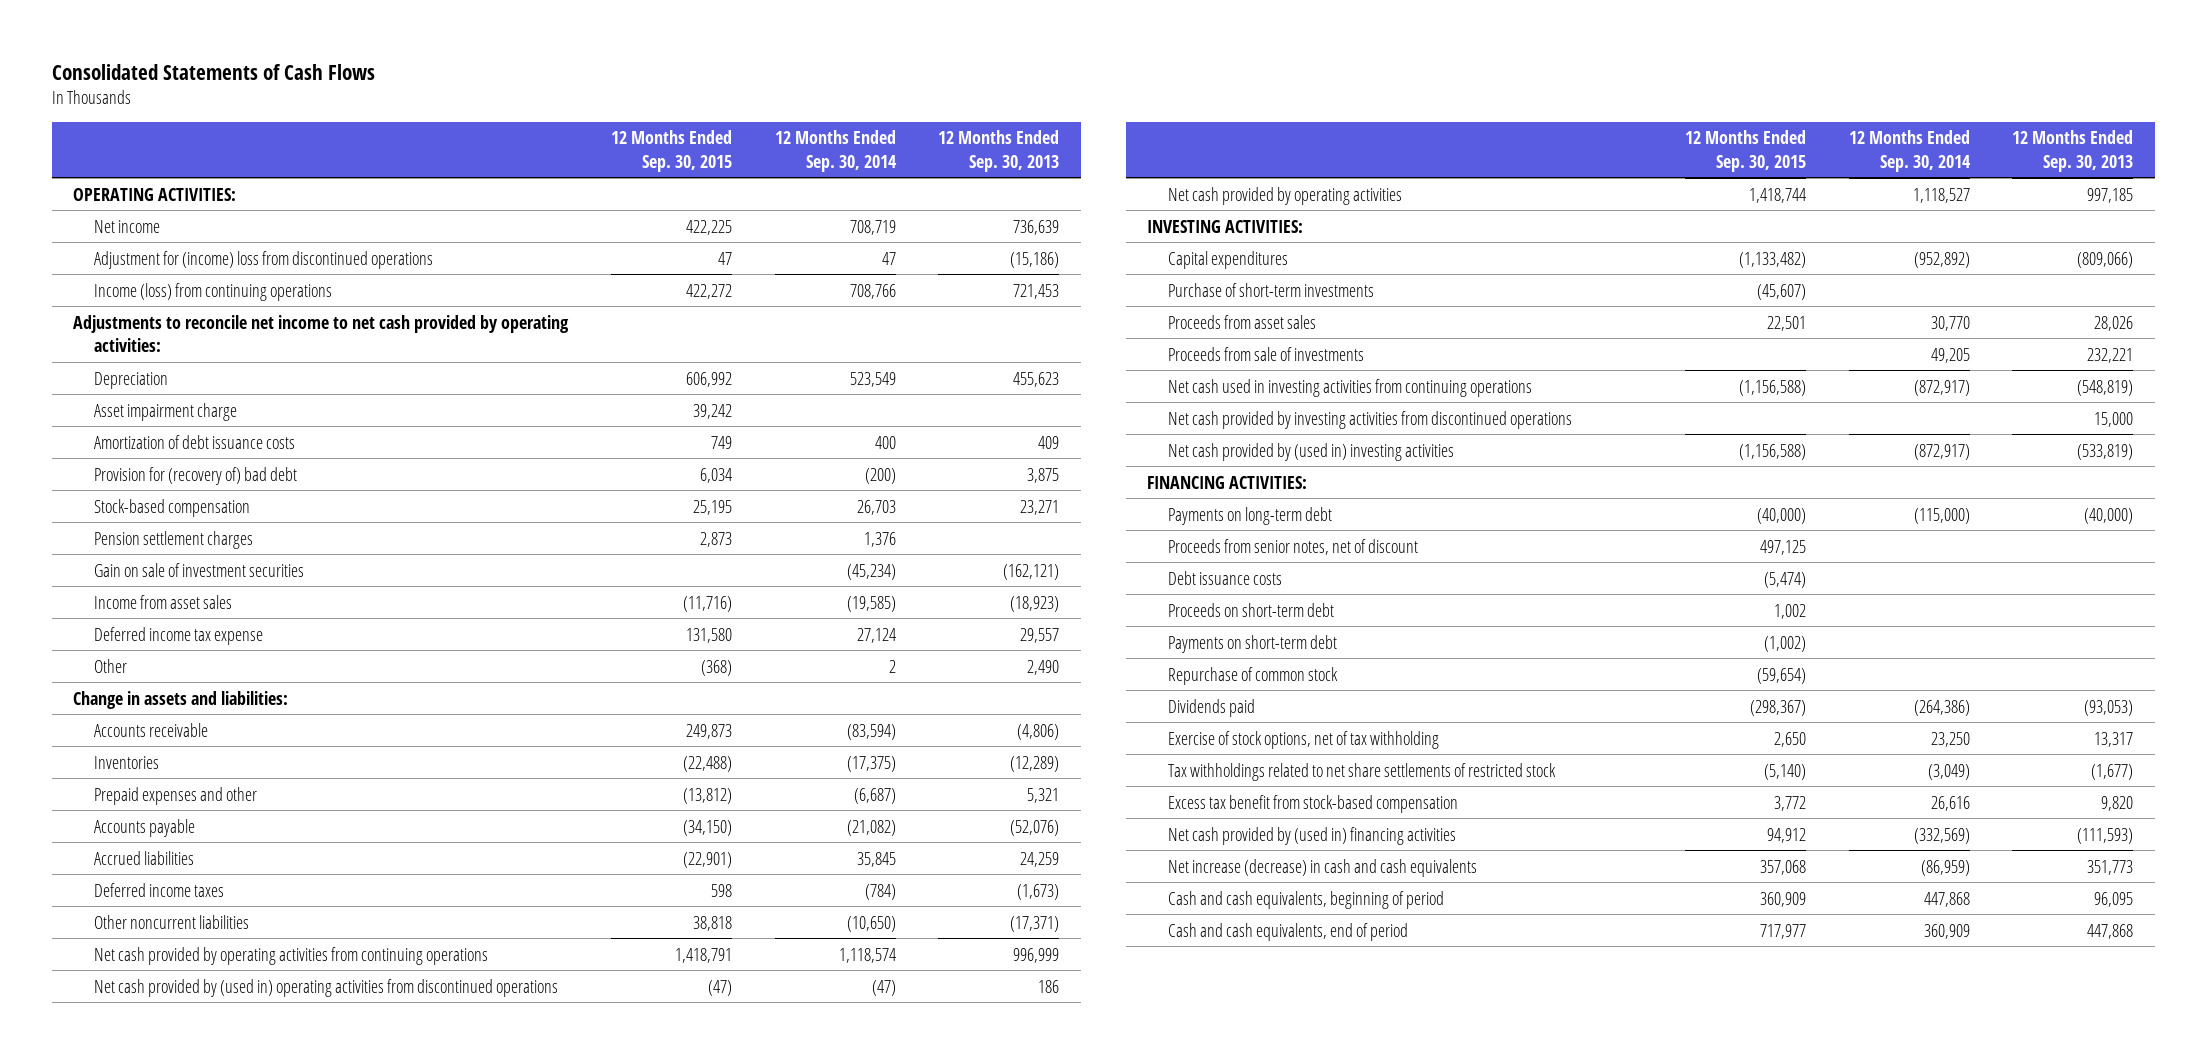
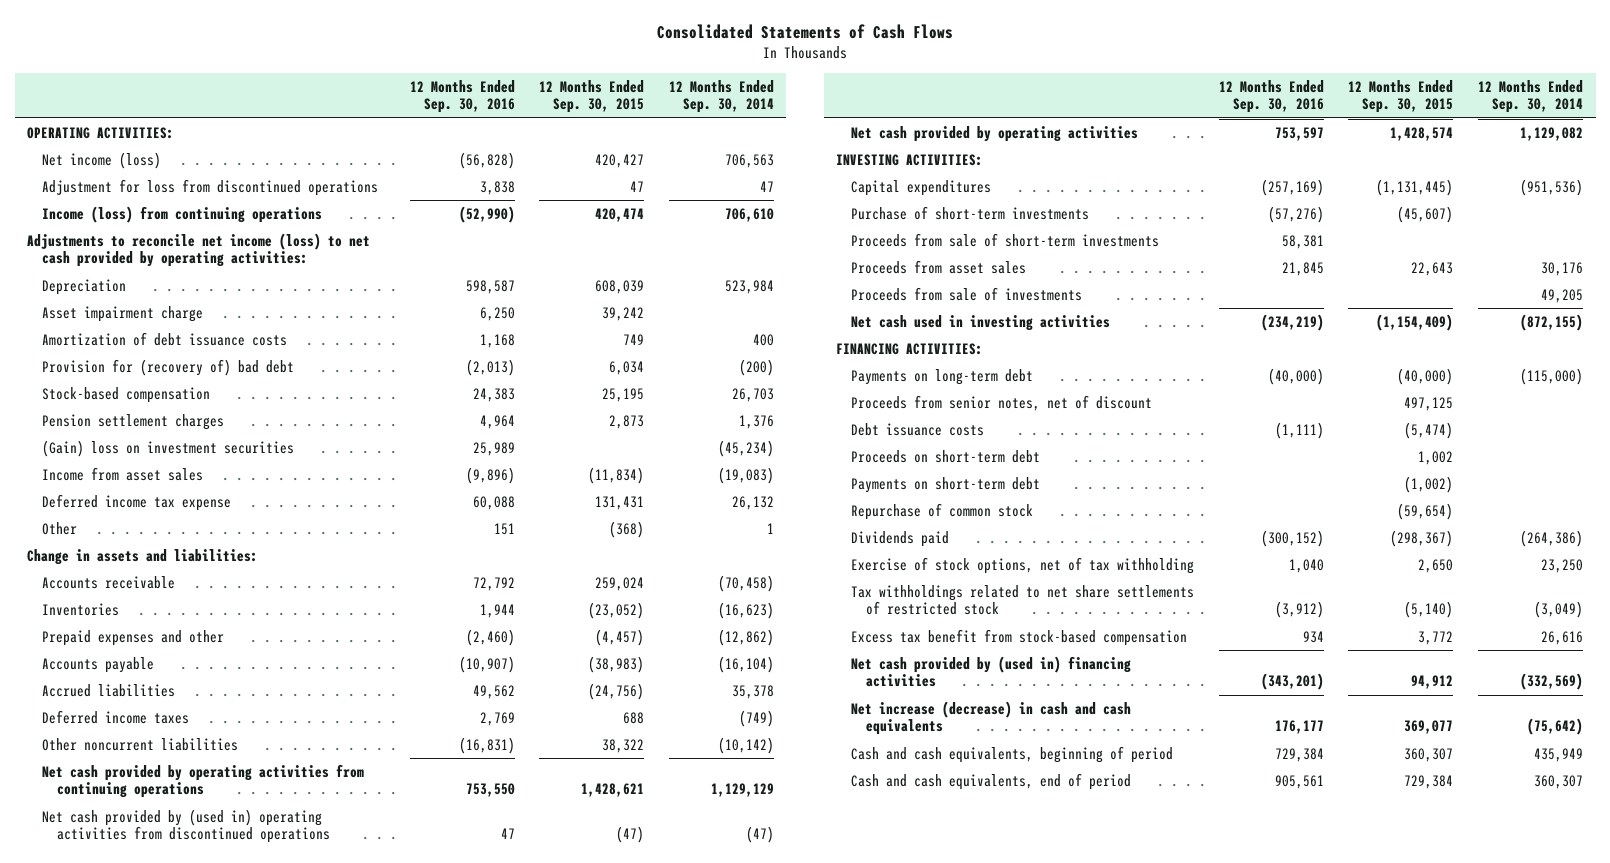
- | 12 Months Ended Sep. 30, 2015 | 12 Months Ended Sep. 30, 2014 | 12 Months Ended Sep. 30, 2013
+ | 12 Months Ended Sep. 30, 2016 | 12 Months Ended Sep. 30, 2015 | 12 Months Ended Sep. 30, 2014
- Net income | 422,225 | 708,719 | 736,639
- Adjustment for (income) loss from discontinued operations | 47 | 47 | (15,186)
- Income (loss) from continuing operations | 422,272 | 708,766 | 721,453
- Adjustments to reconcile net income to net cash provided by operating activities:
- Depreciation | 606,992 | 523,549 | 455,623
+ Net income (loss) | (56,828) | 420,427 | 706,563
+ Adjustment for loss from discontinued operations | 3,838 | 47 | 47
+ Income (loss) from continuing operations | (52,990) | 420,474 | 706,610
+ Adjustments to reconcile net income (loss) to net cash provided by operating activities:
+ Depreciation | 598,587 | 608,039 | 523,984
- Gain on sale of investment securities | | (45,234) | (162,121)
- Income from asset sales | (11,716) | (19,585) | (18,923)
- Deferred income tax expense | 131,580 | 27,124 | 29,557
- Other | (368) | 2 | 2,490
+ (Gain) loss on investment securities | 25,989 | | (45,234)
+ Income from asset sales | (9,896) | (11,834) | (19,083)
+ Deferred income tax expense | 60,088 | 131,431 | 26,132
+ Other | 151 | (368) | 1
- Accounts receivable | 249,873 | (83,594) | (4,806)
- Inventories | (22,488) | (17,375) | (12,289)
- Prepaid expenses and other | (13,812) | (6,687) | 5,321
- Accounts payable | (34,150) | (21,082) | (52,076)
- Accrued liabilities | (22,901) | 35,845 | 24,259
- Deferred income taxes | 598 | (784) | (1,673)
- Other noncurrent liabilities | 38,818 | (10,650) | (17,371)
- Net cash provided by operating activities from continuing operations | 1,418,791 | 1,118,574 | 996,999
+ Accounts receivable | 72,792 | 259,024 | (70,458)
+ Inventories | 1,944 | (23,052) | (16,623)
+ Prepaid expenses and other | (2,460) | (4,457) | (12,862)
+ Accounts payable | (10,907) | (38,983) | (16,104)
+ Accrued liabilities | 49,562 | (24,756) | 35,378
+ Deferred income taxes | 2,769 | 688 | (749)
+ Other noncurrent liabilities | (16,831) | 38,322 | (10,142)
+ Net cash provided by operating activities from continuing operations | 753,550 | 1,428,621 | 1,129,129
- Net cash provided by operating activities | 1,418,744 | 1,118,527 | 997,185
+ Net cash provided by operating activities | 753,597 | 1,428,574 | 1,129,082
- Capital expenditures | (1,133,482) | (952,892) | (809,066)
+ Capital expenditures | (257,169) | (1,131,445) | (951,536)
- Proceeds from asset sales | 22,501 | 30,770 | 28,026
+ Proceeds from sale of short-term investments | 58,381 | |
+ Proceeds from asset sales | 21,845 | 22,643 | 30,176
- Net cash used in investing activities from continuing operations | (1,156,588) | (872,917) | (548,819)
- Net cash provided by investing activities from discontinued operations | | | 15,000
- Net cash provided by (used in) investing activities | (1,156,588) | (872,917) | (533,819)
+ Net cash used in investing activities | (234,219) | (1,154,409) | (872,155)
- Net increase (decrease) in cash and cash equivalents | 357,068 | (86,959) | 351,773
- Cash and cash equivalents, beginning of period | 360,909 | 447,868 | 96,095
- Cash and cash equivalents, end of period | 717,977 | 360,909 | 447,868
+ Net increase (decrease) in cash and cash equivalents | 176,177 | 369,077 | (75,642)
+ Cash and cash equivalents, beginning of period | 729,384 | 360,307 | 435,949
+ Cash and cash equivalents, end of period | 905,561 | 729,384 | 360,307

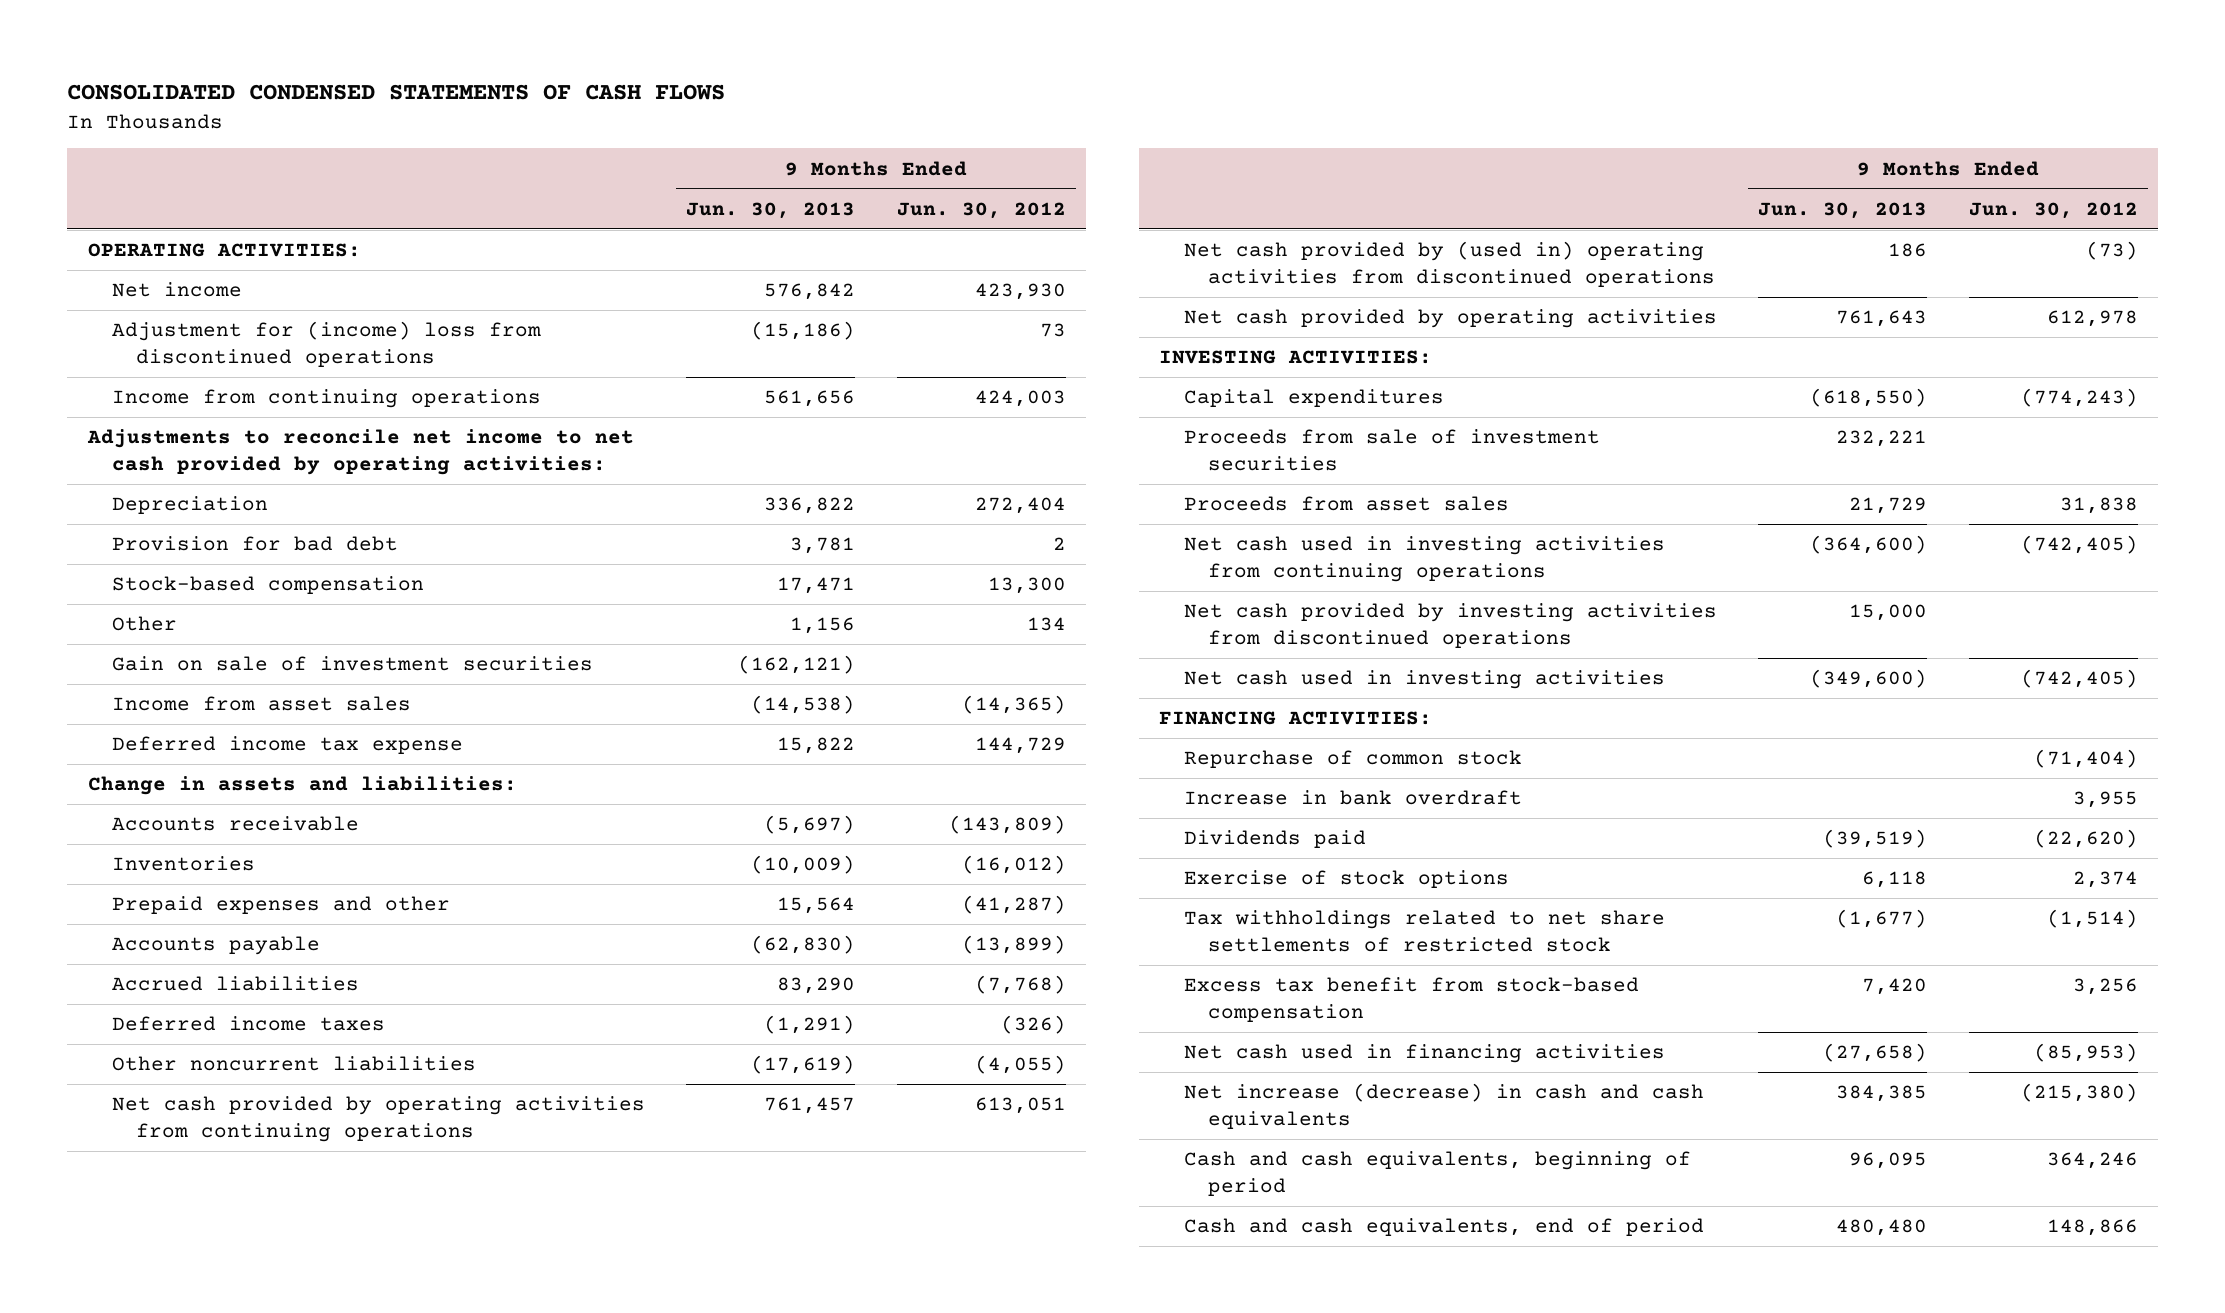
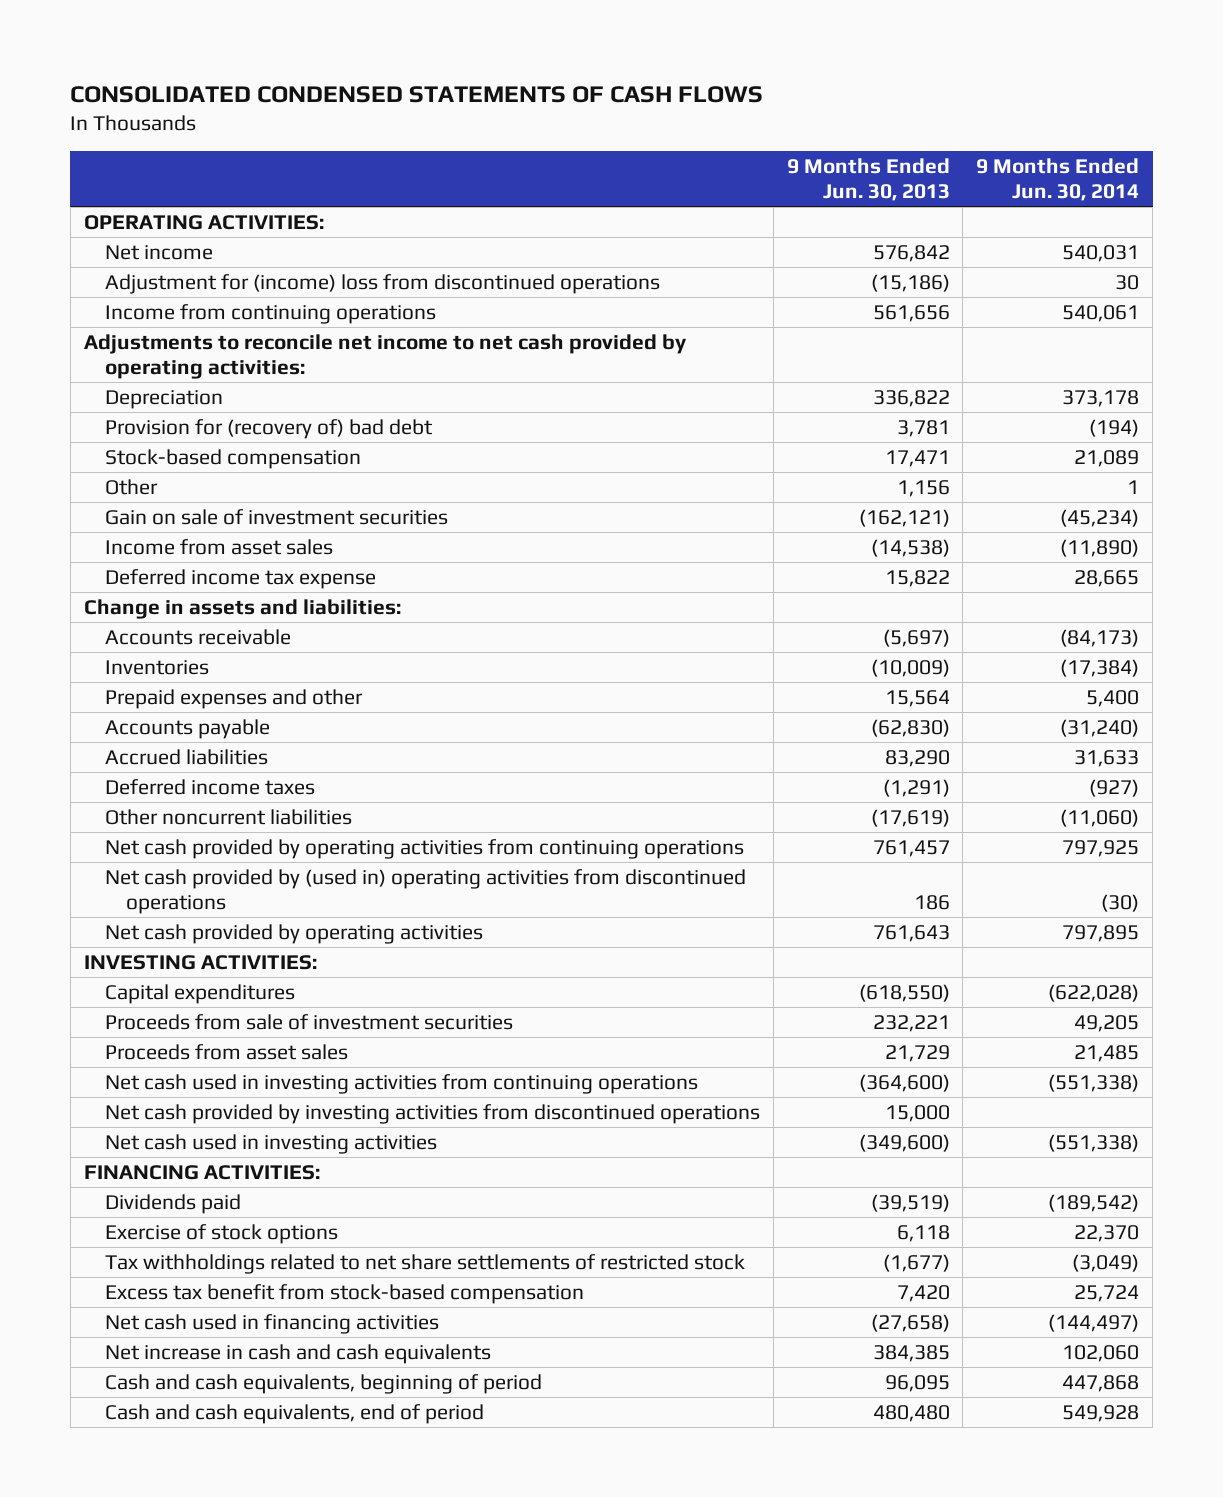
- | 9 Months Ended Jun. 30, 2013 | 9 Months Ended Jun. 30, 2012
+ | 9 Months Ended Jun. 30, 2013 | 9 Months Ended Jun. 30, 2014
- Provision for bad debt | 3,781 | 2
+ Provision for (recovery of) bad debt | 3,781 | (194)
- Repurchase of common stock | | (71,404)
- Increase in bank overdraft | | 3,955
- Net increase (decrease) in cash and cash equivalents | 384,385 | (215,380)
+ Net increase in cash and cash equivalents | 384,385 | 102,060

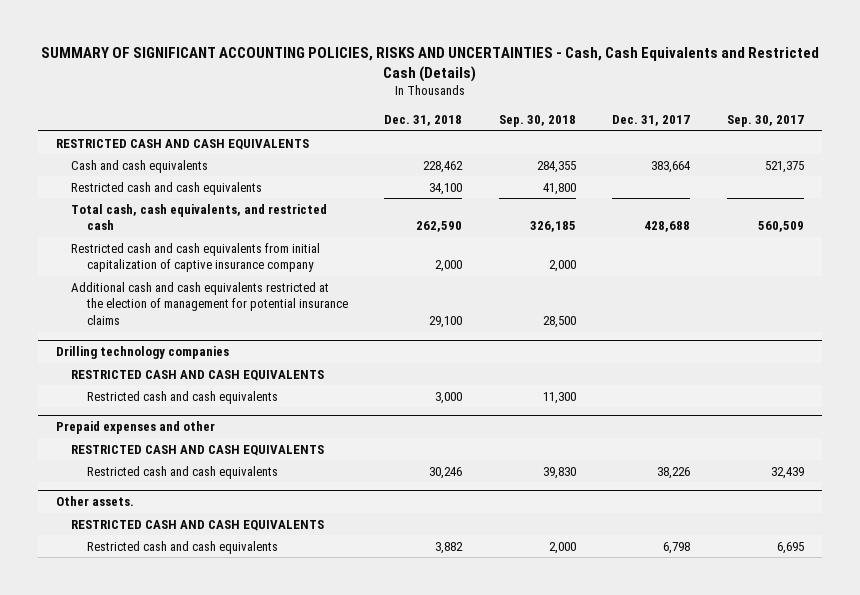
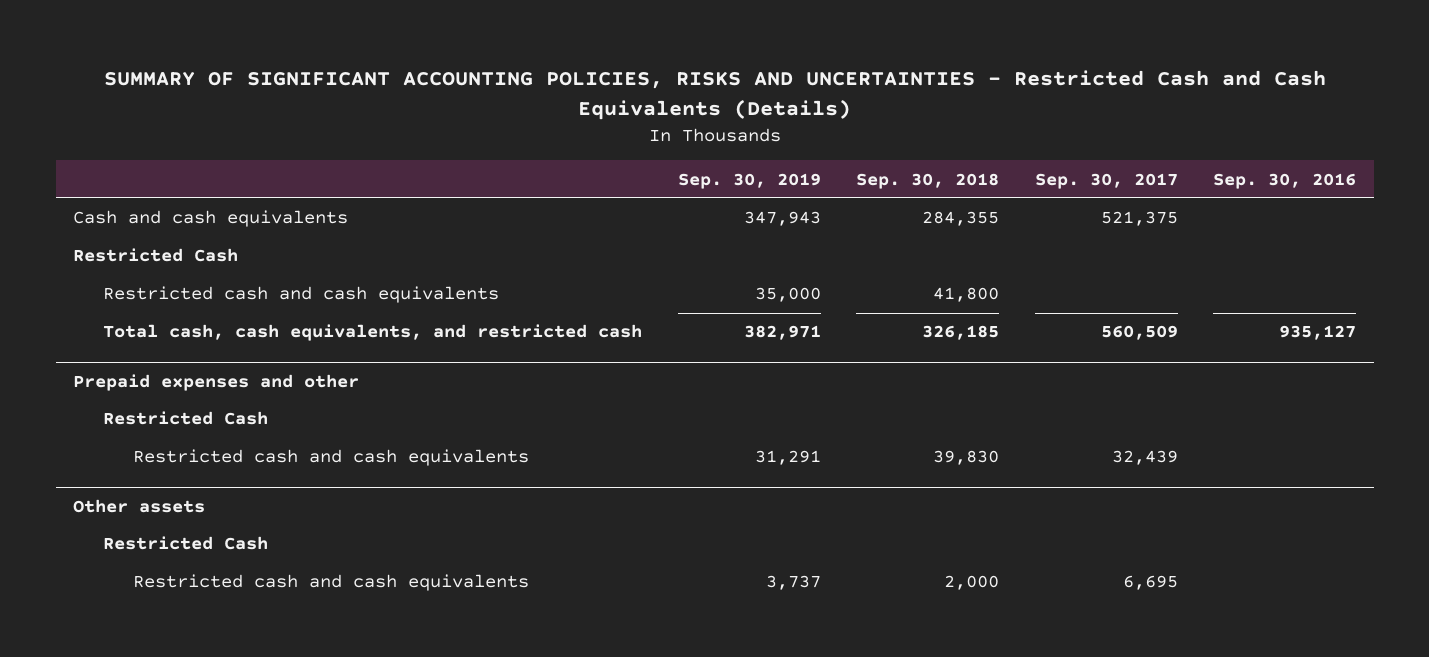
- SUMMARY OF SIGNIFICANT ACCOUNTING POLICIES, RISKS AND UNCERTAINTIES - Cash, Cash Equivalents and Restricted Cash (Details)
+ SUMMARY OF SIGNIFICANT ACCOUNTING POLICIES, RISKS AND UNCERTAINTIES - Restricted Cash and Cash Equivalents (Details)
- | Dec. 31, 2018 | Sep. 30, 2018 | Dec. 31, 2017 | Sep. 30, 2017
+ | Sep. 30, 2019 | Sep. 30, 2018 | Sep. 30, 2017 | Sep. 30, 2016
- RESTRICTED CASH AND CASH EQUIVALENTS
+ Restricted Cash
- Restricted cash and cash equivalents from initial capitalization of captive insurance company | 2,000 | 2,000 | |
- Additional cash and cash equivalents restricted at the election of management for potential insurance claims | 29,100 | 28,500 | |
- Drilling technology companies
- RESTRICTED CASH AND CASH EQUIVALENTS
- Restricted cash and cash equivalents | 3,000 | 11,300 | |
@ Prepaid expenses and other
- RESTRICTED CASH AND CASH EQUIVALENTS
+ Restricted Cash
- Other assets.
- RESTRICTED CASH AND CASH EQUIVALENTS
+ Other assets
+ Restricted Cash

